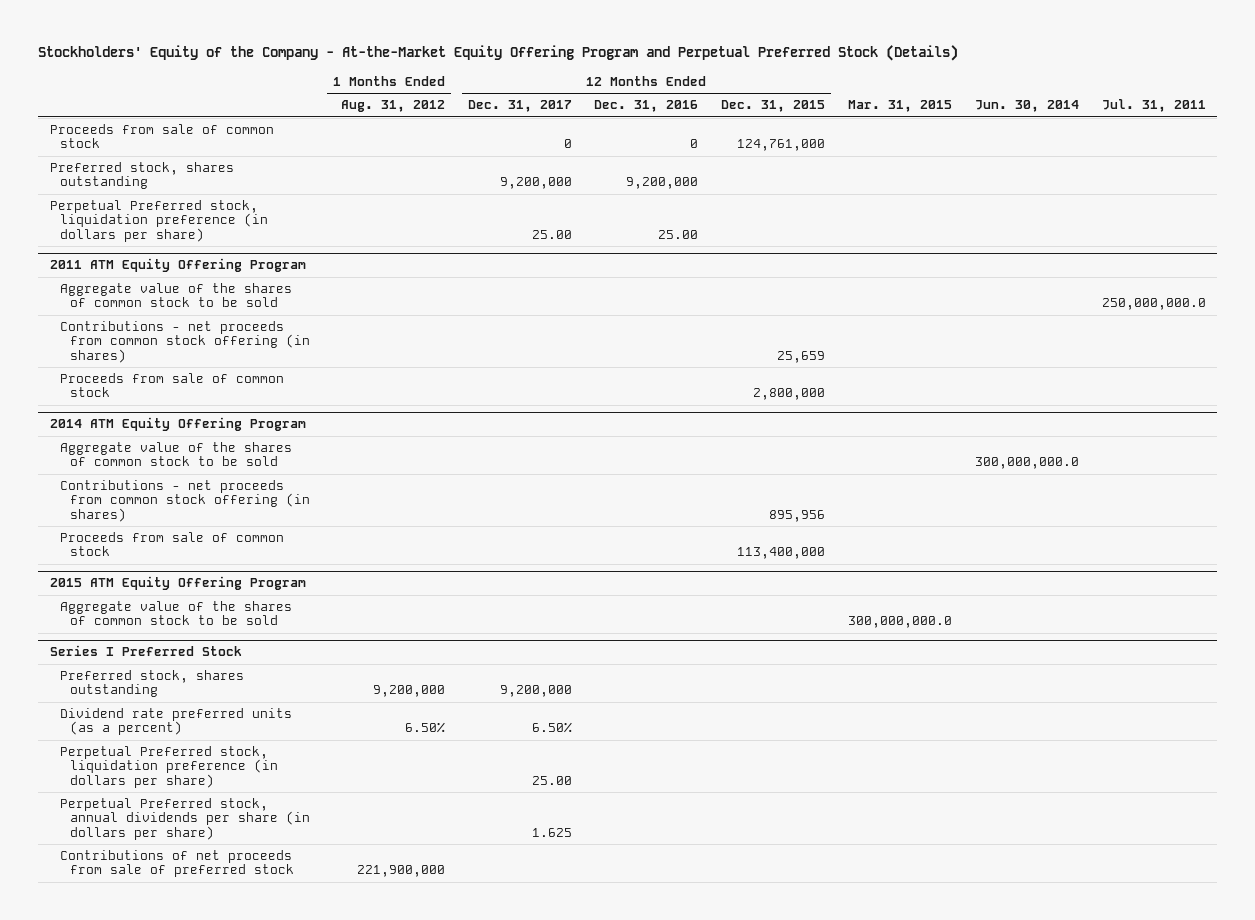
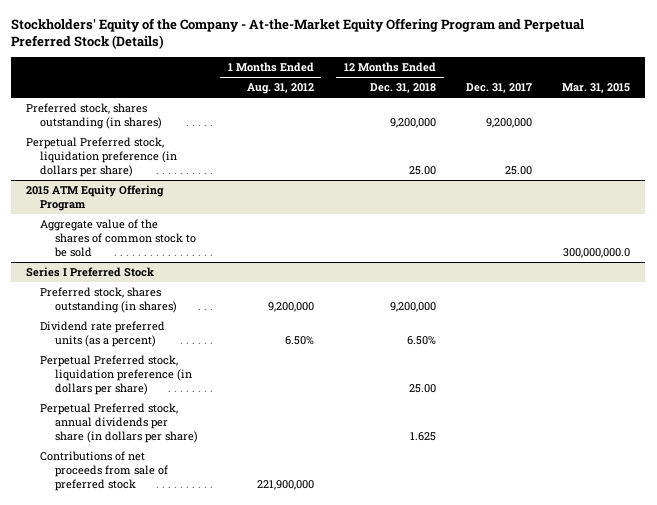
- | 1 Months Ended Aug. 31, 2012 | 12 Months Ended Dec. 31, 2017 | 12 Months Ended Dec. 31, 2016 | 12 Months Ended Dec. 31, 2015 | Mar. 31, 2015 | Jun. 30, 2014 | Jul. 31, 2011
+ | 1 Months Ended Aug. 31, 2012 | 12 Months Ended Dec. 31, 2018 | Dec. 31, 2017 | Mar. 31, 2015
- Proceeds from sale of common stock | | 0 | 0 | 124,761,000 | | |
- Preferred stock, shares outstanding | | 9,200,000 | 9,200,000 | | | |
+ Preferred stock, shares outstanding (in shares) | | 9,200,000 | 9,200,000 |
- 2011 ATM Equity Offering Program
- Aggregate value of the shares of common stock to be sold | | | | | | | 250,000,000.0
- Contributions - net proceeds from common stock offering (in shares) | | | | 25,659 | | |
- Proceeds from sale of common stock | | | | 2,800,000 | | |
- 2014 ATM Equity Offering Program
- Aggregate value of the shares of common stock to be sold | | | | | | 300,000,000.0 |
- Contributions - net proceeds from common stock offering (in shares) | | | | 895,956 | | |
- Proceeds from sale of common stock | | | | 113,400,000 | | |
@ Series I Preferred Stock
- Preferred stock, shares outstanding | 9,200,000 | 9,200,000 | | | | |
+ Preferred stock, shares outstanding (in shares) | 9,200,000 | 9,200,000 | |

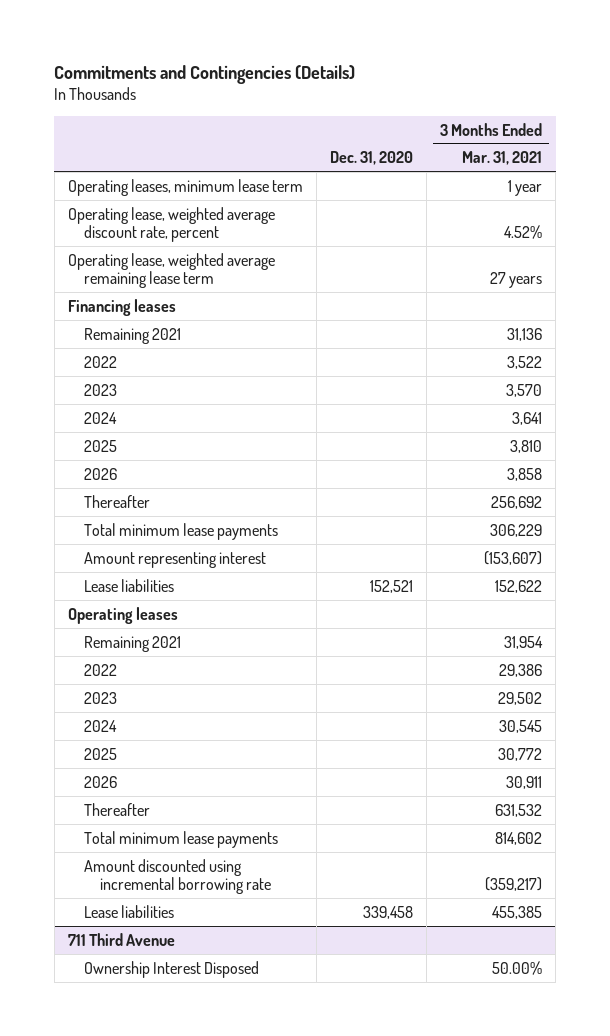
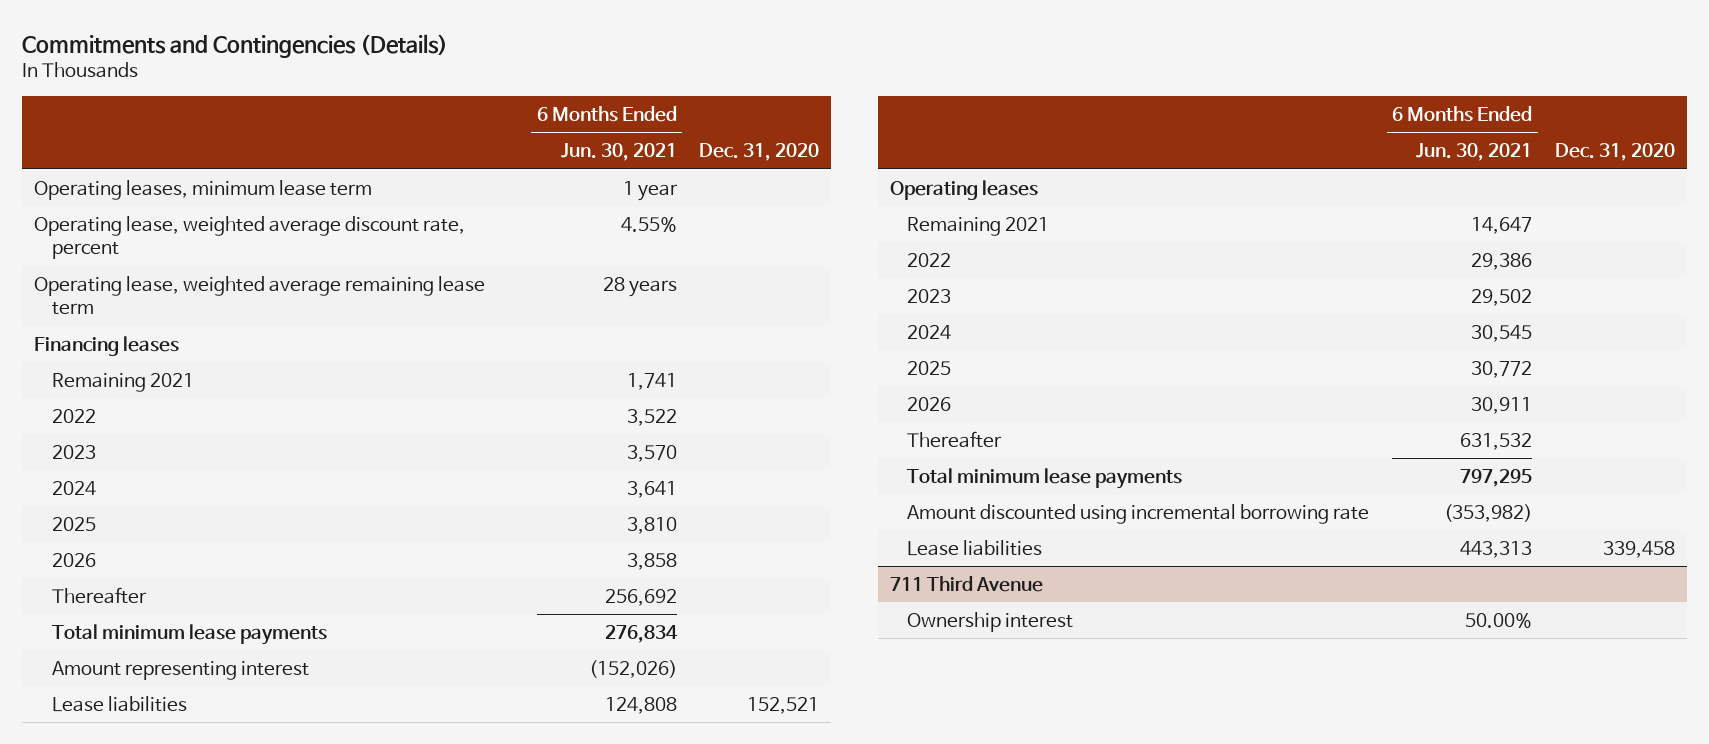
- | Dec. 31, 2020 | 3 Months Ended Mar. 31, 2021
+ | 6 Months Ended Jun. 30, 2021 | Dec. 31, 2020
@ 711 Third Avenue
- Ownership Interest Disposed | | 50.00%
+ Ownership interest | 50.00% |

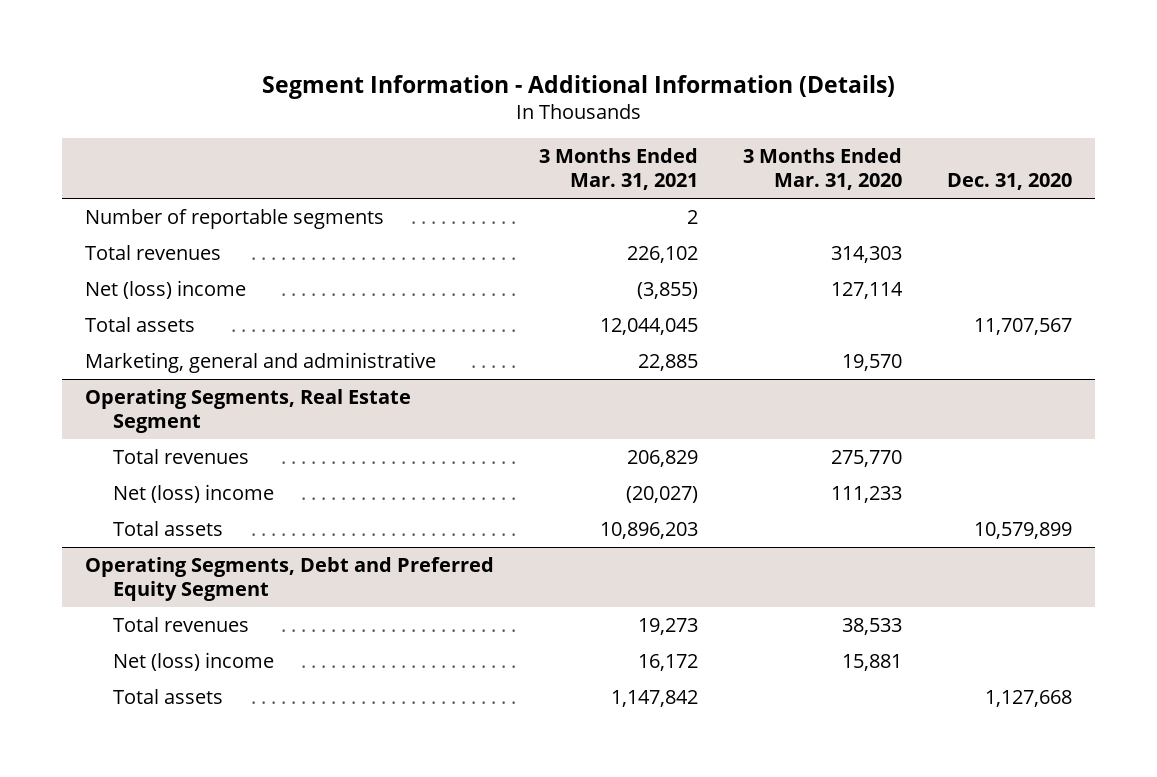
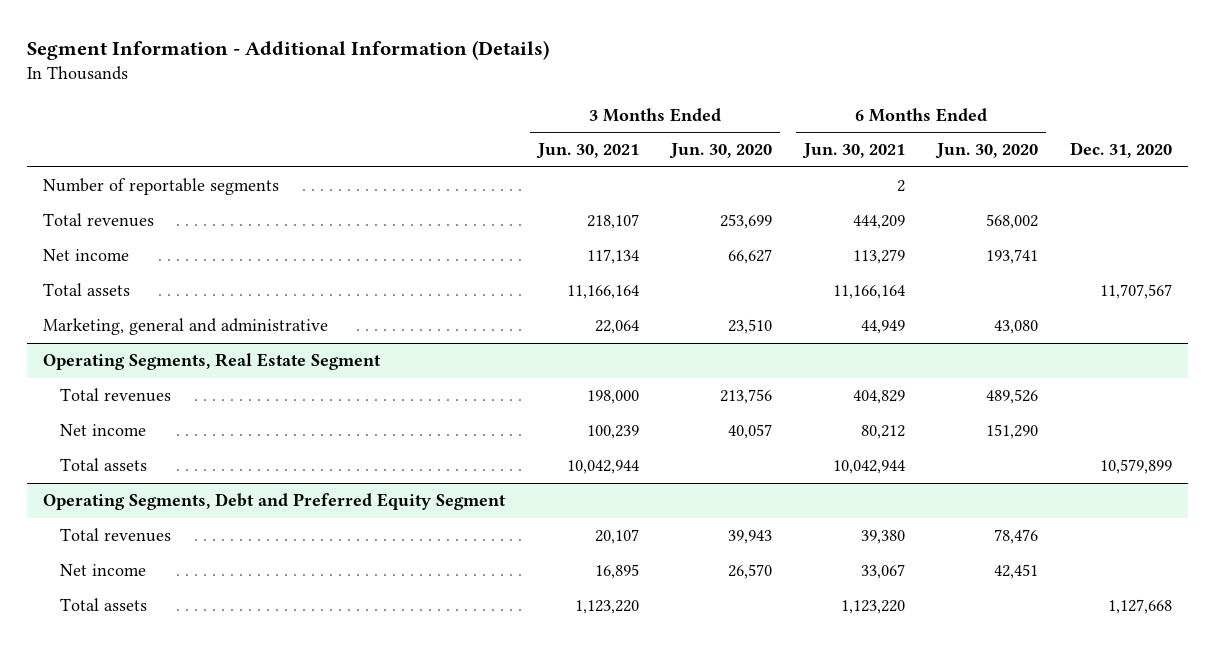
- | 3 Months Ended Mar. 31, 2021 | 3 Months Ended Mar. 31, 2020 | Dec. 31, 2020
+ | 3 Months Ended Jun. 30, 2021 | 3 Months Ended Jun. 30, 2020 | 6 Months Ended Jun. 30, 2021 | 6 Months Ended Jun. 30, 2020 | Dec. 31, 2020
- Net (loss) income | (3,855) | 127,114 |
+ Net income | 117,134 | 66,627 | 113,279 | 193,741 |
@ Operating Segments, Real Estate Segment
- Net (loss) income | (20,027) | 111,233 |
+ Net income | 100,239 | 40,057 | 80,212 | 151,290 |
@ Operating Segments, Debt and Preferred Equity Segment
- Net (loss) income | 16,172 | 15,881 |
+ Net income | 16,895 | 26,570 | 33,067 | 42,451 |

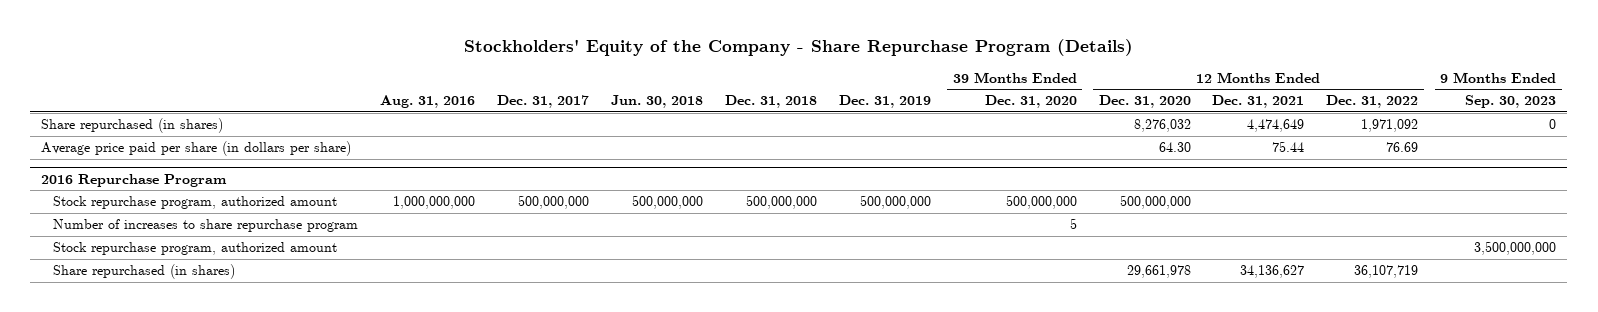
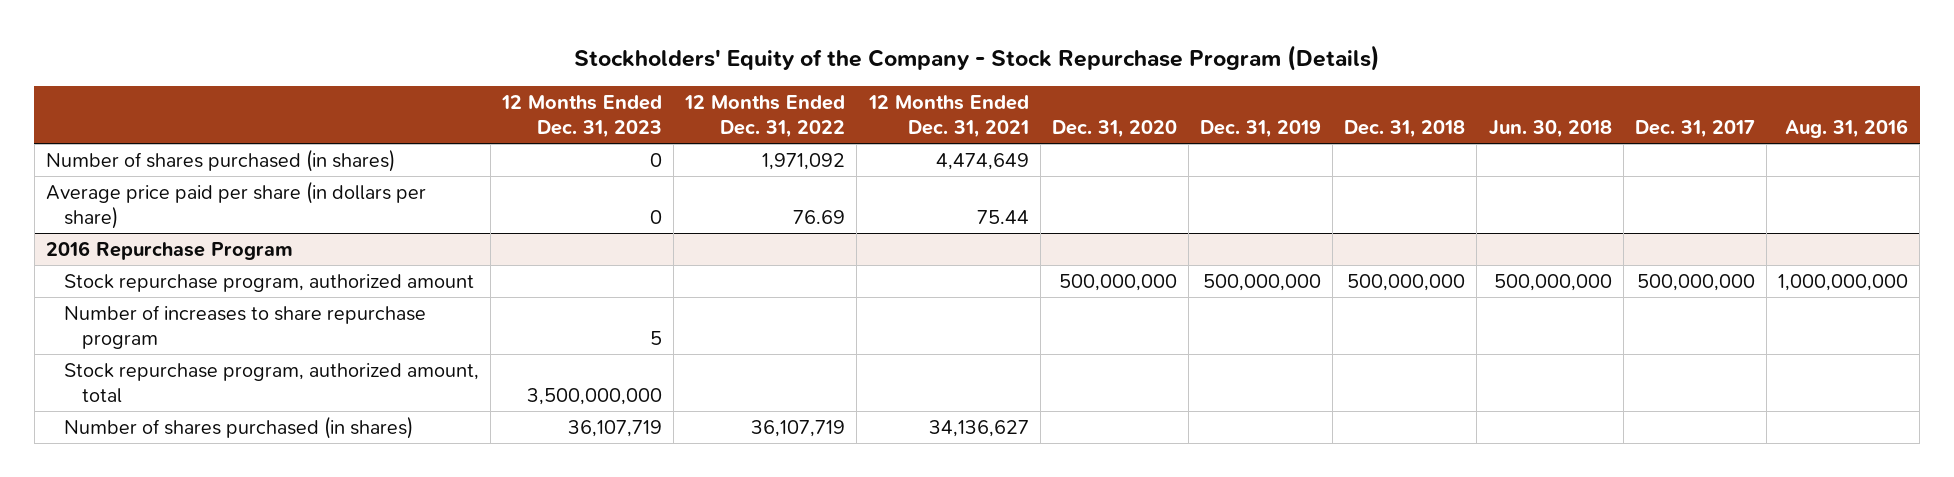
- Stockholders' Equity of the Company - Share Repurchase Program (Details)
+ Stockholders' Equity of the Company - Stock Repurchase Program (Details)
- | Aug. 31, 2016 | Dec. 31, 2017 | Jun. 30, 2018 | Dec. 31, 2018 | Dec. 31, 2019 | 39 Months Ended Dec. 31, 2020 | 12 Months Ended Dec. 31, 2020 | 12 Months Ended Dec. 31, 2021 | 12 Months Ended Dec. 31, 2022 | 9 Months Ended Sep. 30, 2023
+ | 12 Months Ended Dec. 31, 2023 | 12 Months Ended Dec. 31, 2022 | 12 Months Ended Dec. 31, 2021 | Dec. 31, 2020 | Dec. 31, 2019 | Dec. 31, 2018 | Jun. 30, 2018 | Dec. 31, 2017 | Aug. 31, 2016
- Share repurchased (in shares) | | | | | | | 8,276,032 | 4,474,649 | 1,971,092 | 0
+ Number of shares purchased (in shares) | 0 | 1,971,092 | 4,474,649 | | | | | |
@ 2016 Repurchase Program
- Stock repurchase program, authorized amount | | | | | | | | | | 3,500,000,000
- Share repurchased (in shares) | | | | | | | 29,661,978 | 34,136,627 | 36,107,719 |
+ Stock repurchase program, authorized amount, total | 3,500,000,000 | | | | | | | |
+ Number of shares purchased (in shares) | 36,107,719 | 36,107,719 | 34,136,627 | | | | | |

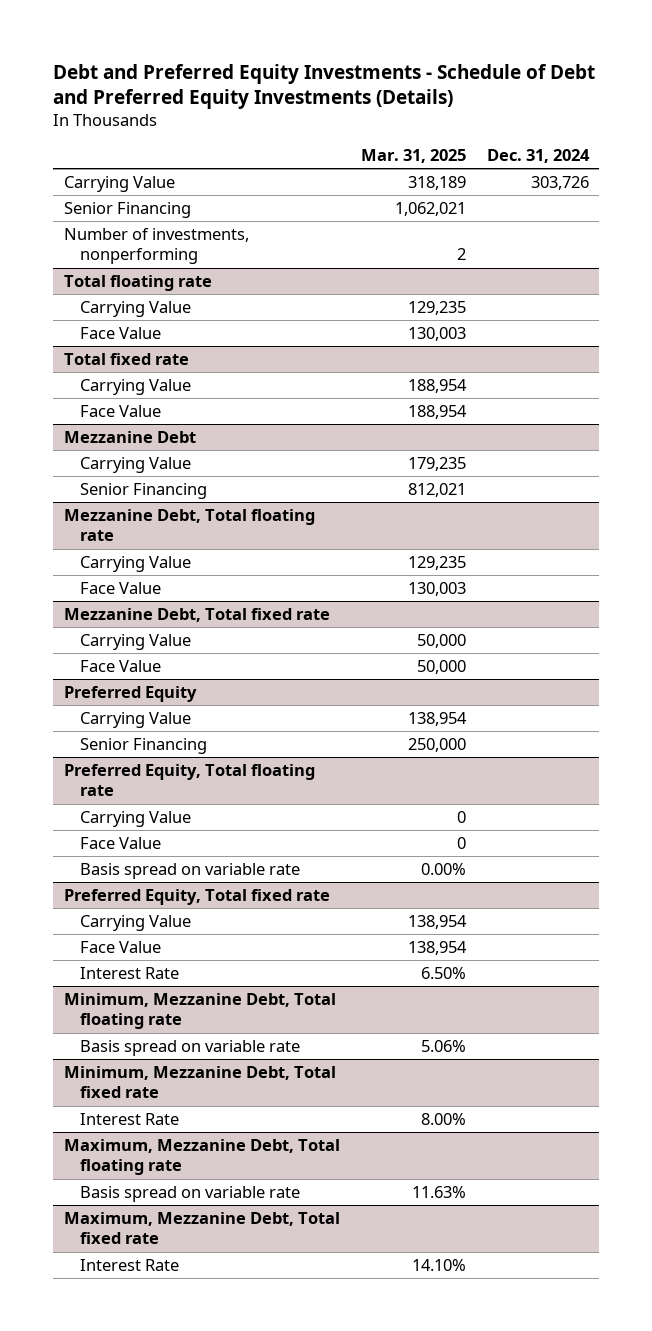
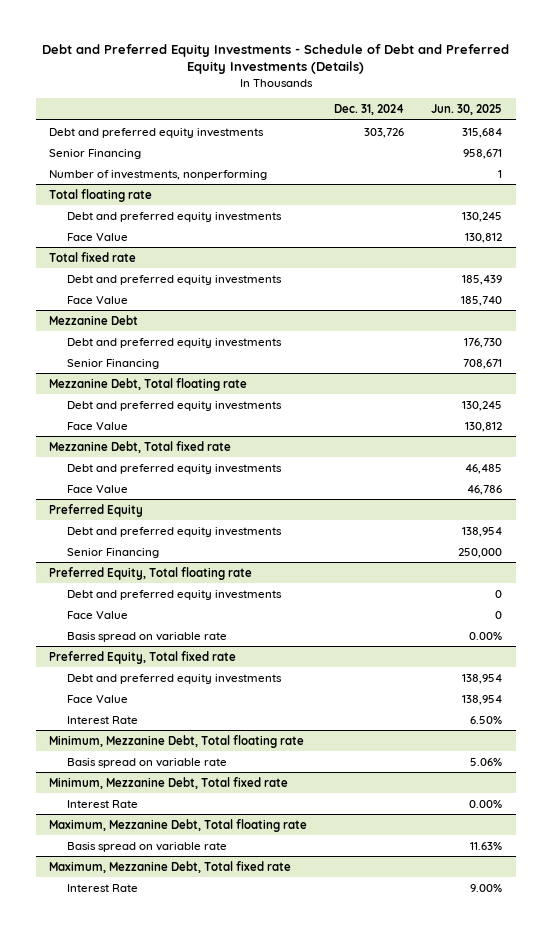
- | Mar. 31, 2025 | Dec. 31, 2024
+ | Dec. 31, 2024 | Jun. 30, 2025
- Carrying Value | 318,189 | 303,726
+ Debt and preferred equity investments | 303,726 | 315,684
@ Total floating rate
- Carrying Value | 129,235 |
+ Debt and preferred equity investments | | 130,245
@ Total fixed rate
- Carrying Value | 188,954 |
+ Debt and preferred equity investments | | 185,439
@ Mezzanine Debt
- Carrying Value | 179,235 |
+ Debt and preferred equity investments | | 176,730
@ Mezzanine Debt, Total floating rate
- Carrying Value | 129,235 |
+ Debt and preferred equity investments | | 130,245
@ Mezzanine Debt, Total fixed rate
- Carrying Value | 50,000 |
+ Debt and preferred equity investments | | 46,485
@ Preferred Equity
- Carrying Value | 138,954 |
+ Debt and preferred equity investments | | 138,954
@ Preferred Equity, Total floating rate
- Carrying Value | 0 |
+ Debt and preferred equity investments | | 0
@ Preferred Equity, Total fixed rate
- Carrying Value | 138,954 |
+ Debt and preferred equity investments | | 138,954

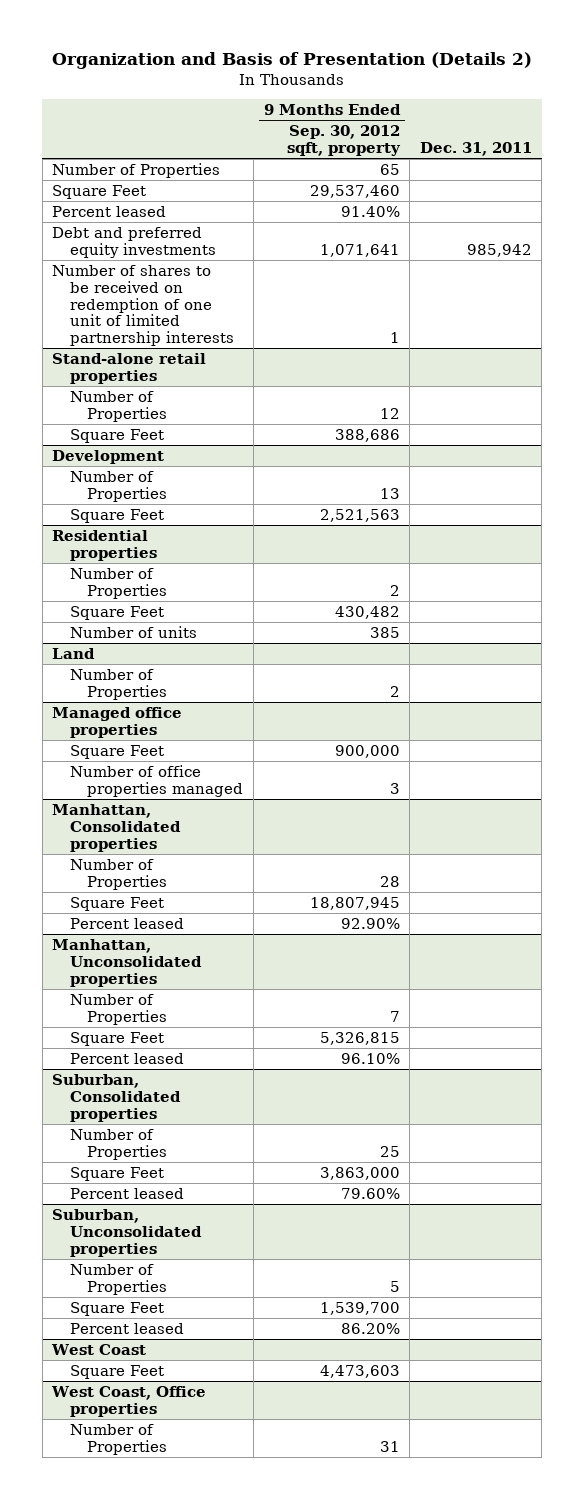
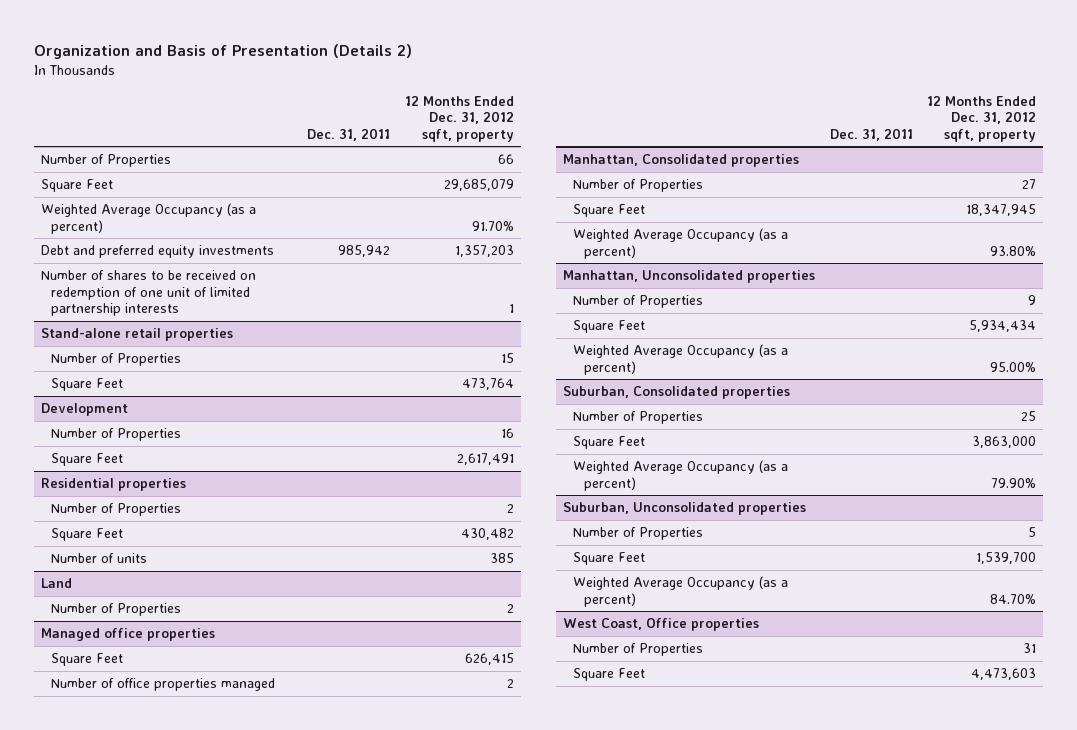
- | 9 Months Ended Sep. 30, 2012 sqft, property | Dec. 31, 2011
+ | Dec. 31, 2011 | 12 Months Ended Dec. 31, 2012 sqft, property
- Percent leased | 91.40% |
+ Weighted Average Occupancy (as a percent) | | 91.70%
@ Manhattan, Consolidated properties
- Percent leased | 92.90% |
+ Weighted Average Occupancy (as a percent) | | 93.80%
@ Manhattan, Unconsolidated properties
- Percent leased | 96.10% |
+ Weighted Average Occupancy (as a percent) | | 95.00%
@ Suburban, Consolidated properties
- Percent leased | 79.60% |
+ Weighted Average Occupancy (as a percent) | | 79.90%
@ Suburban, Unconsolidated properties
- Percent leased | 86.20% |
- West Coast
- Square Feet | 4,473,603 |
@ Suburban, Unconsolidated properties
+ Weighted Average Occupancy (as a percent) | | 84.70%
@ West Coast, Office properties
+ Square Feet | | 4,473,603

